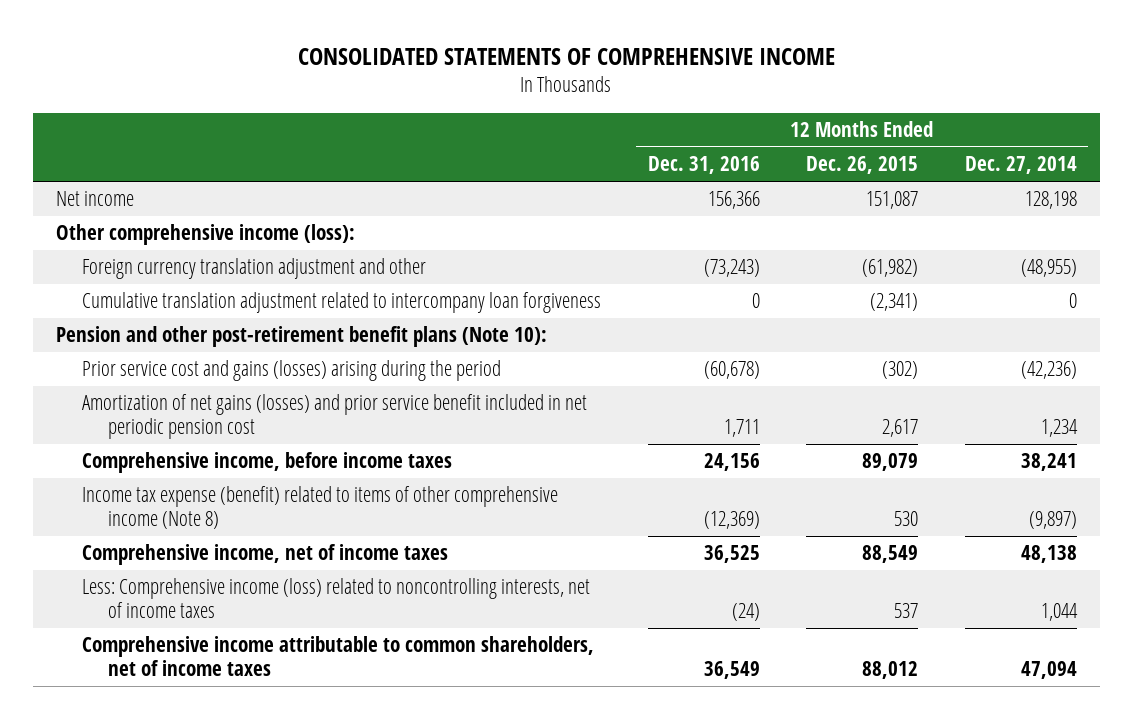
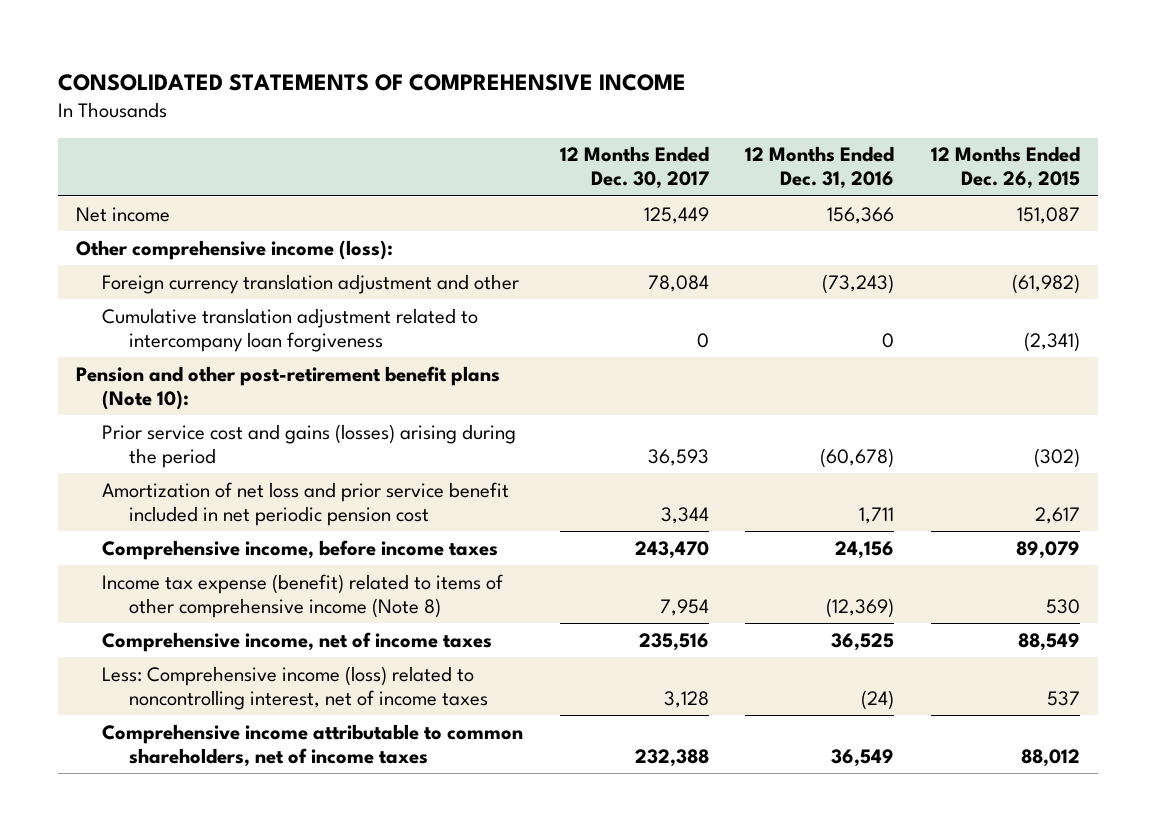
- | 12 Months Ended Dec. 31, 2016 | 12 Months Ended Dec. 26, 2015 | 12 Months Ended Dec. 27, 2014
+ | 12 Months Ended Dec. 30, 2017 | 12 Months Ended Dec. 31, 2016 | 12 Months Ended Dec. 26, 2015
- Amortization of net gains (losses) and prior service benefit included in net periodic pension cost | 1,711 | 2,617 | 1,234
+ Amortization of net loss and prior service benefit included in net periodic pension cost | 3,344 | 1,711 | 2,617
- Less: Comprehensive income (loss) related to noncontrolling interests, net of income taxes | (24) | 537 | 1,044
+ Less: Comprehensive income (loss) related to noncontrolling interest, net of income taxes | 3,128 | (24) | 537

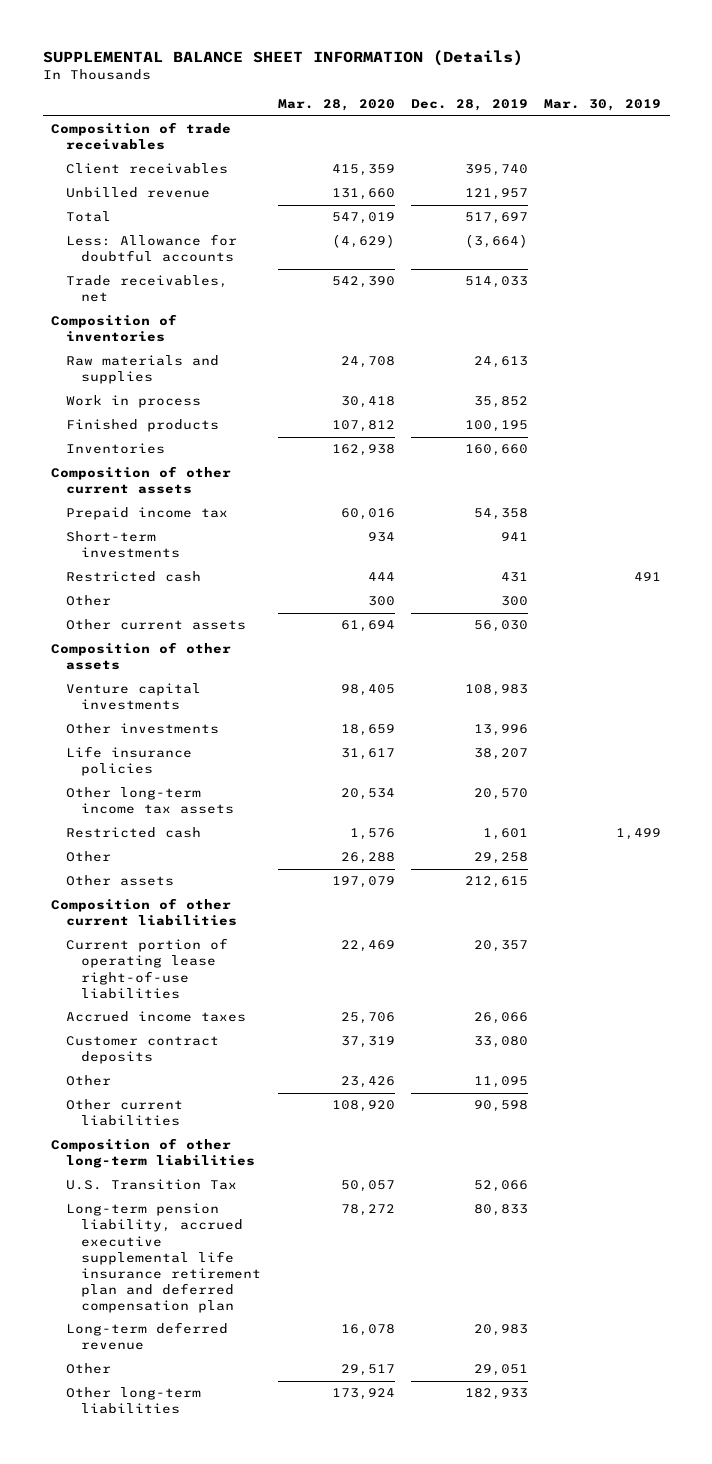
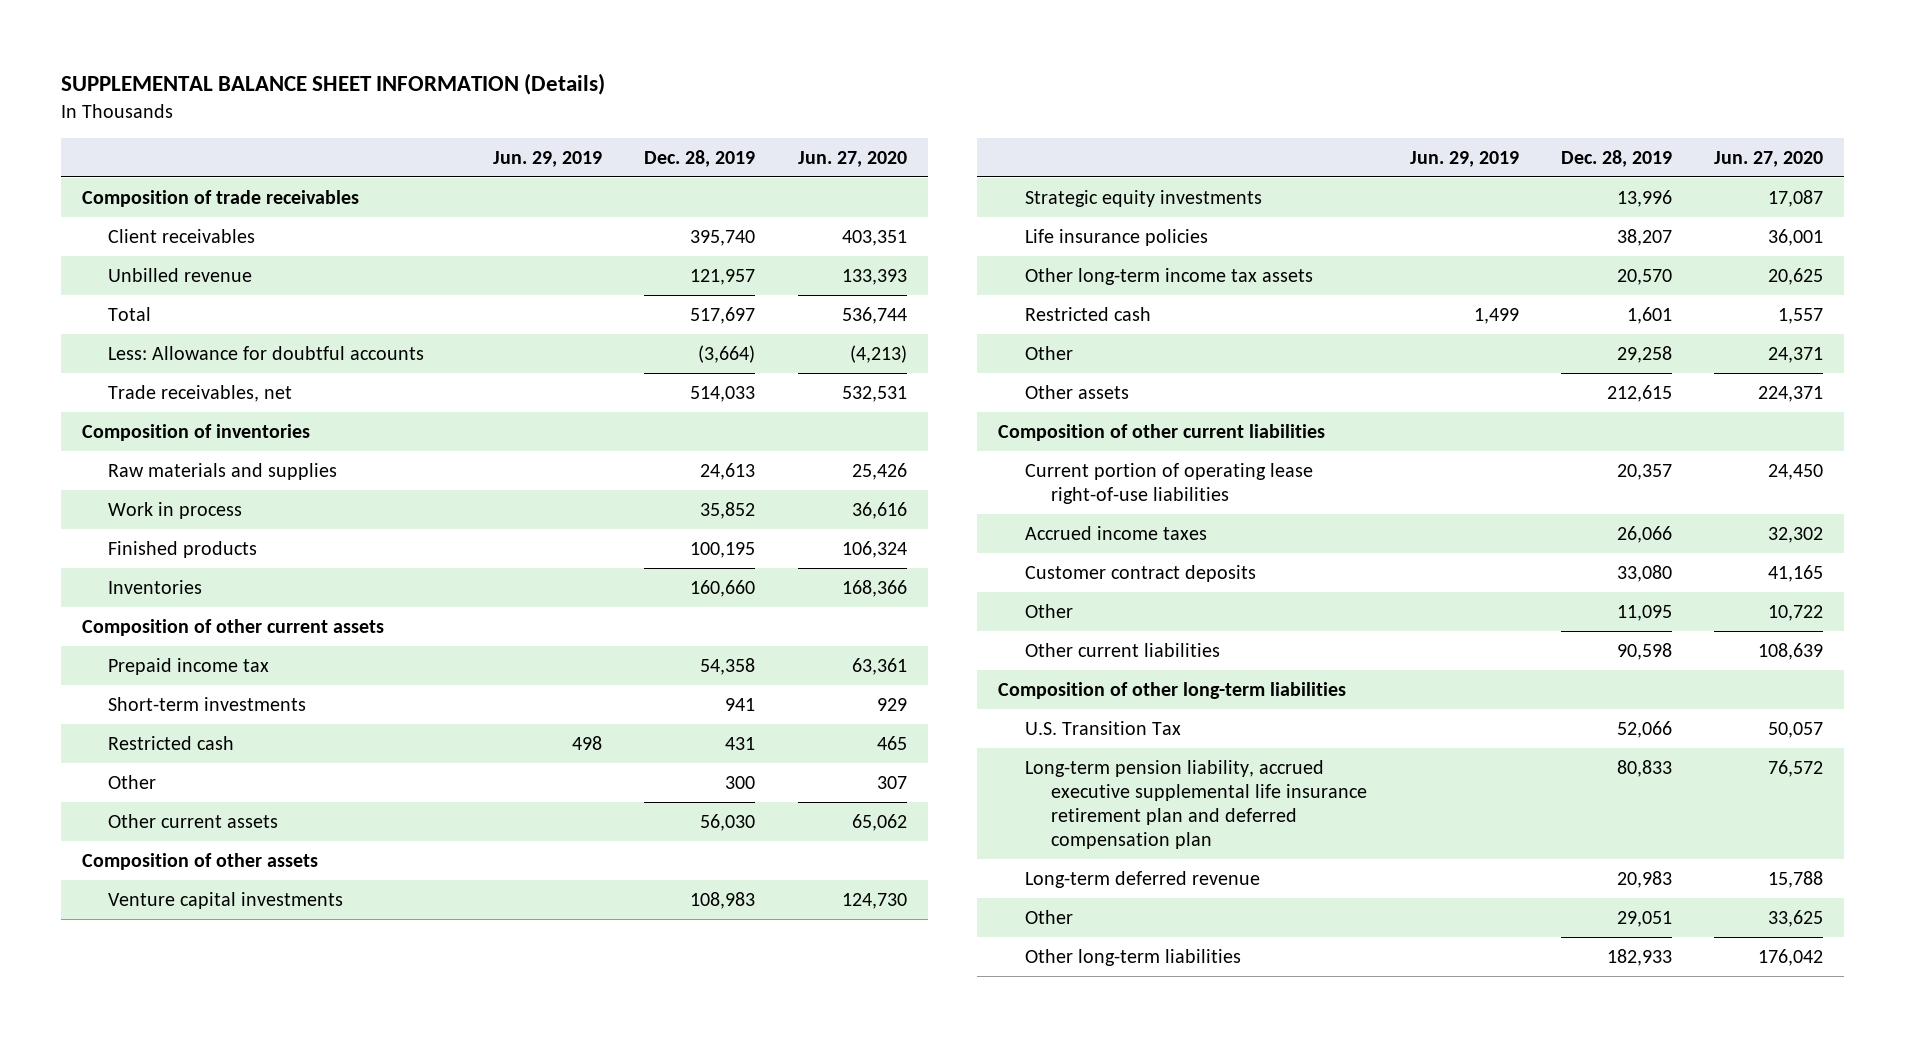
- | Mar. 28, 2020 | Dec. 28, 2019 | Mar. 30, 2019
+ | Jun. 29, 2019 | Dec. 28, 2019 | Jun. 27, 2020
- Other investments | 18,659 | 13,996 |
+ Strategic equity investments | | 13,996 | 17,087

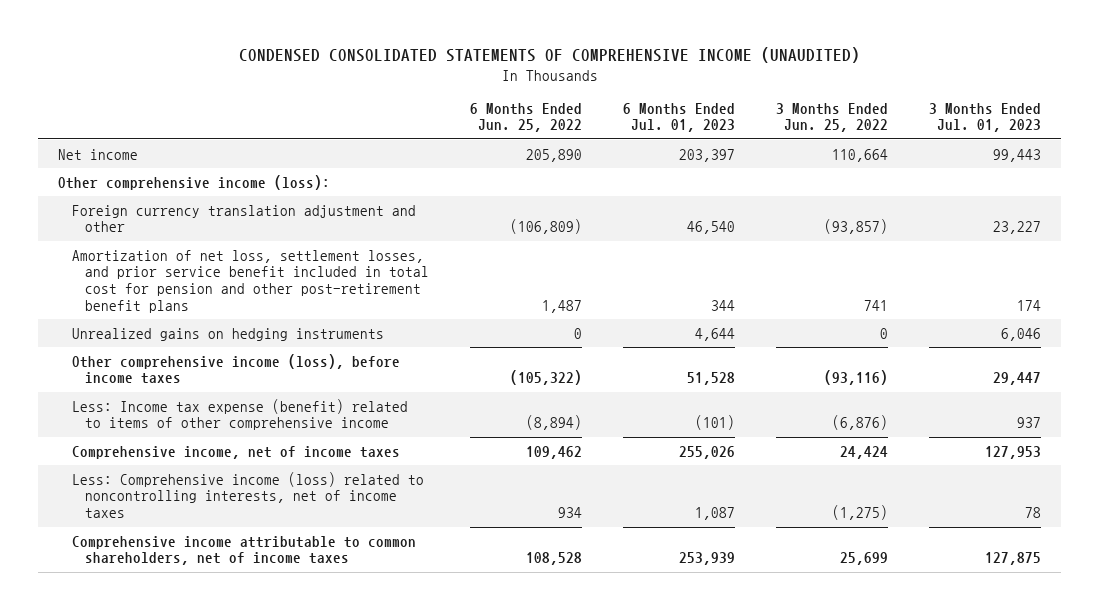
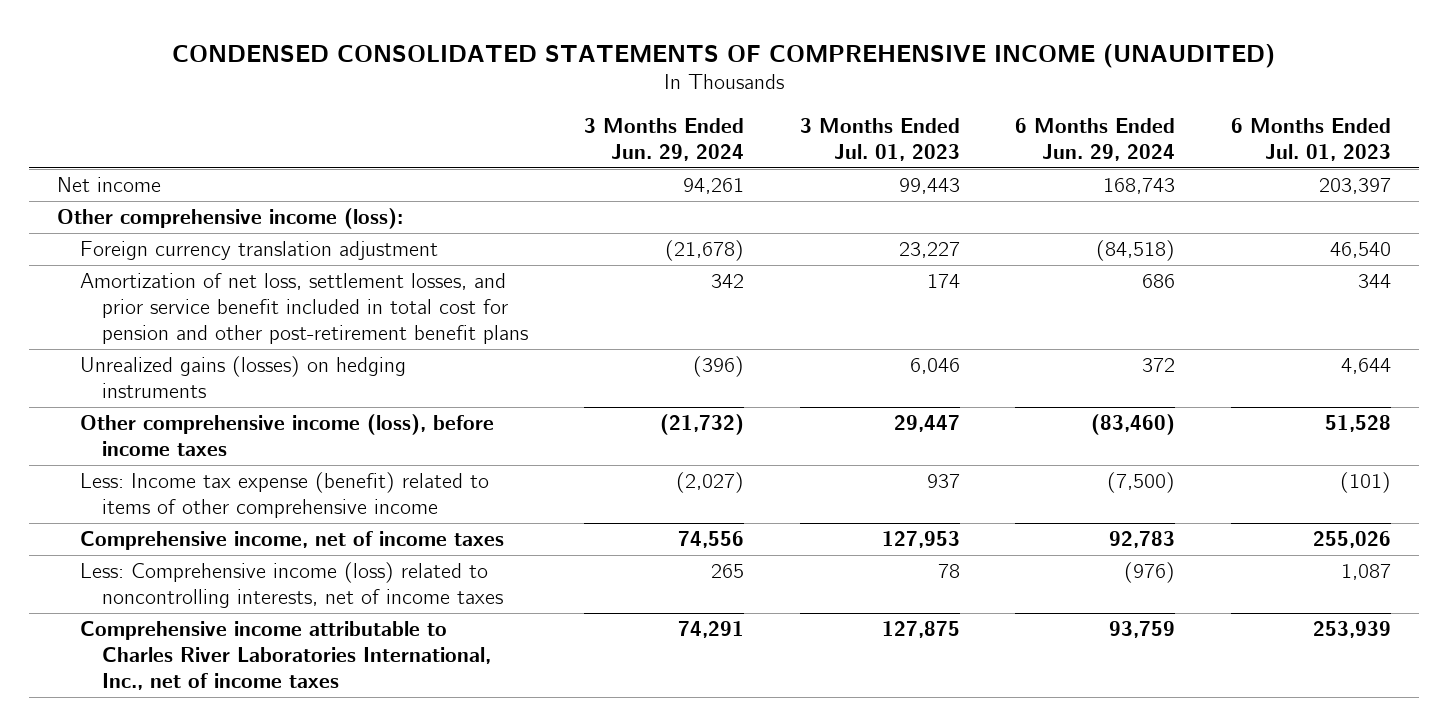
- | 6 Months Ended Jun. 25, 2022 | 6 Months Ended Jul. 01, 2023 | 3 Months Ended Jun. 25, 2022 | 3 Months Ended Jul. 01, 2023
+ | 3 Months Ended Jun. 29, 2024 | 3 Months Ended Jul. 01, 2023 | 6 Months Ended Jun. 29, 2024 | 6 Months Ended Jul. 01, 2023
- Foreign currency translation adjustment and other | (106,809) | 46,540 | (93,857) | 23,227
+ Foreign currency translation adjustment | (21,678) | 23,227 | (84,518) | 46,540
- Unrealized gains on hedging instruments | 0 | 4,644 | 0 | 6,046
+ Unrealized gains (losses) on hedging instruments | (396) | 6,046 | 372 | 4,644
- Comprehensive income attributable to common shareholders, net of income taxes | 108,528 | 253,939 | 25,699 | 127,875
+ Comprehensive income attributable to Charles River Laboratories International, Inc., net of income taxes | 74,291 | 127,875 | 93,759 | 253,939

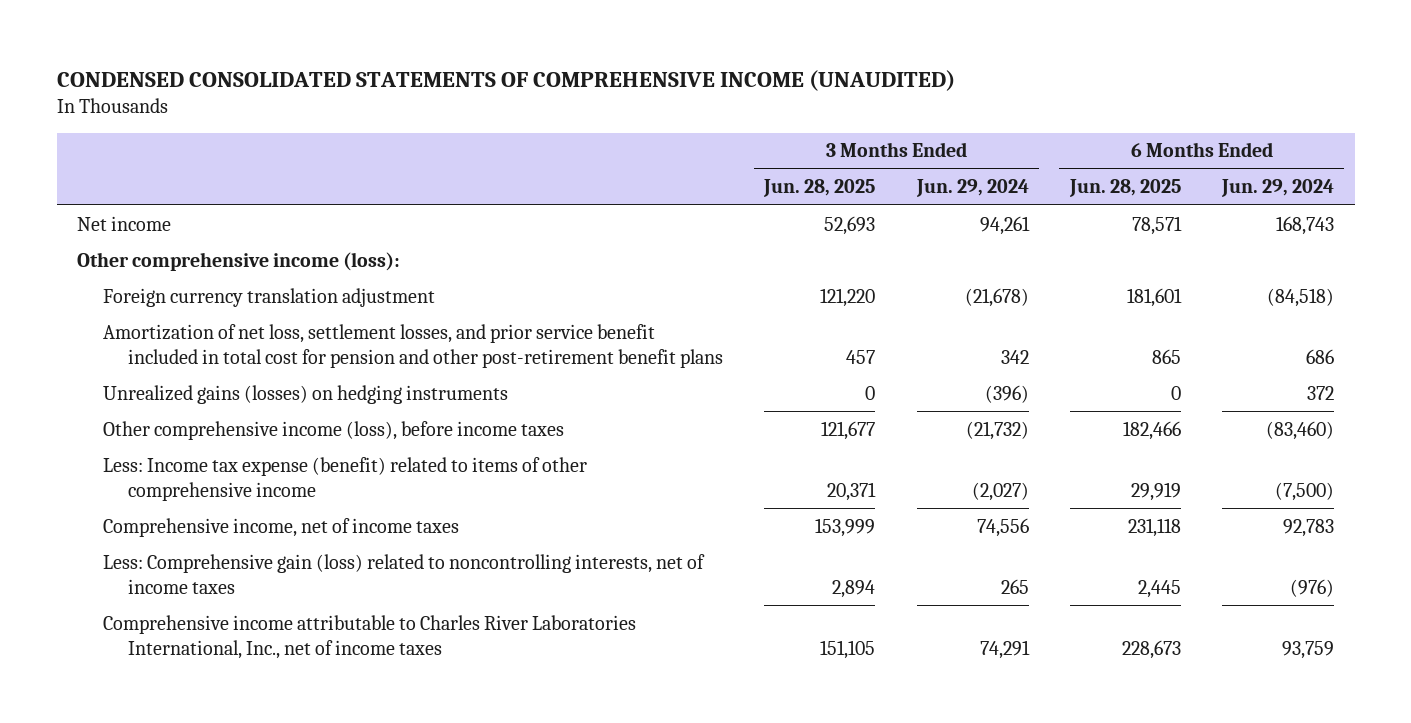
- | 3 Months Ended Jun. 29, 2024 | 3 Months Ended Jul. 01, 2023 | 6 Months Ended Jun. 29, 2024 | 6 Months Ended Jul. 01, 2023
+ | 3 Months Ended Jun. 28, 2025 | 3 Months Ended Jun. 29, 2024 | 6 Months Ended Jun. 28, 2025 | 6 Months Ended Jun. 29, 2024
- Less: Comprehensive income (loss) related to noncontrolling interests, net of income taxes | 265 | 78 | (976) | 1,087
+ Less: Comprehensive gain (loss) related to noncontrolling interests, net of income taxes | 2,894 | 265 | 2,445 | (976)

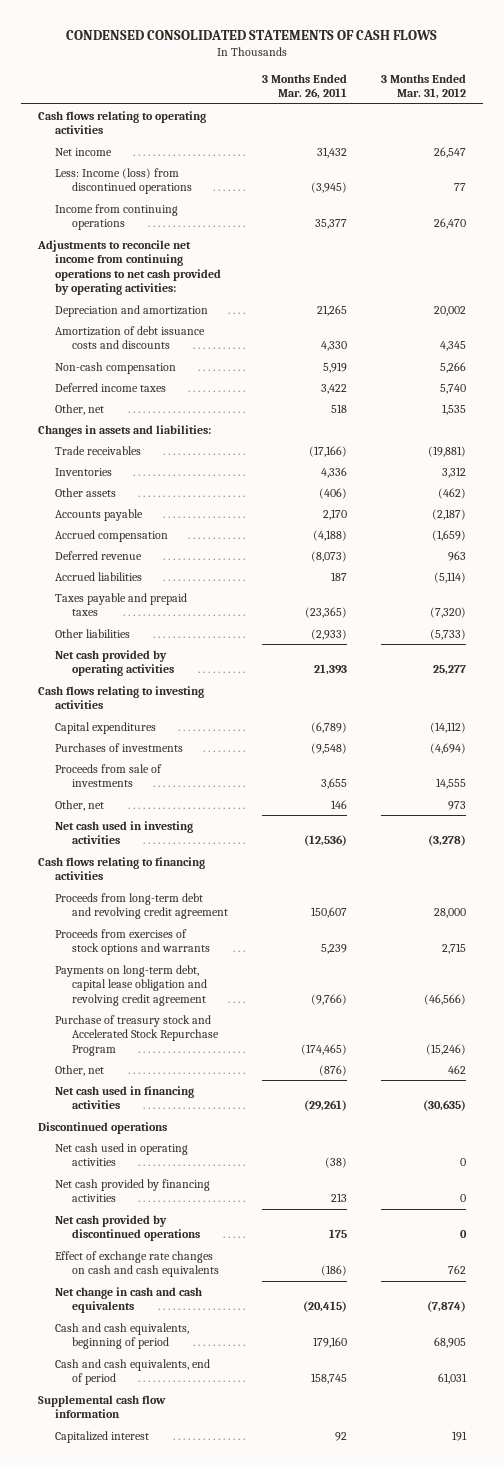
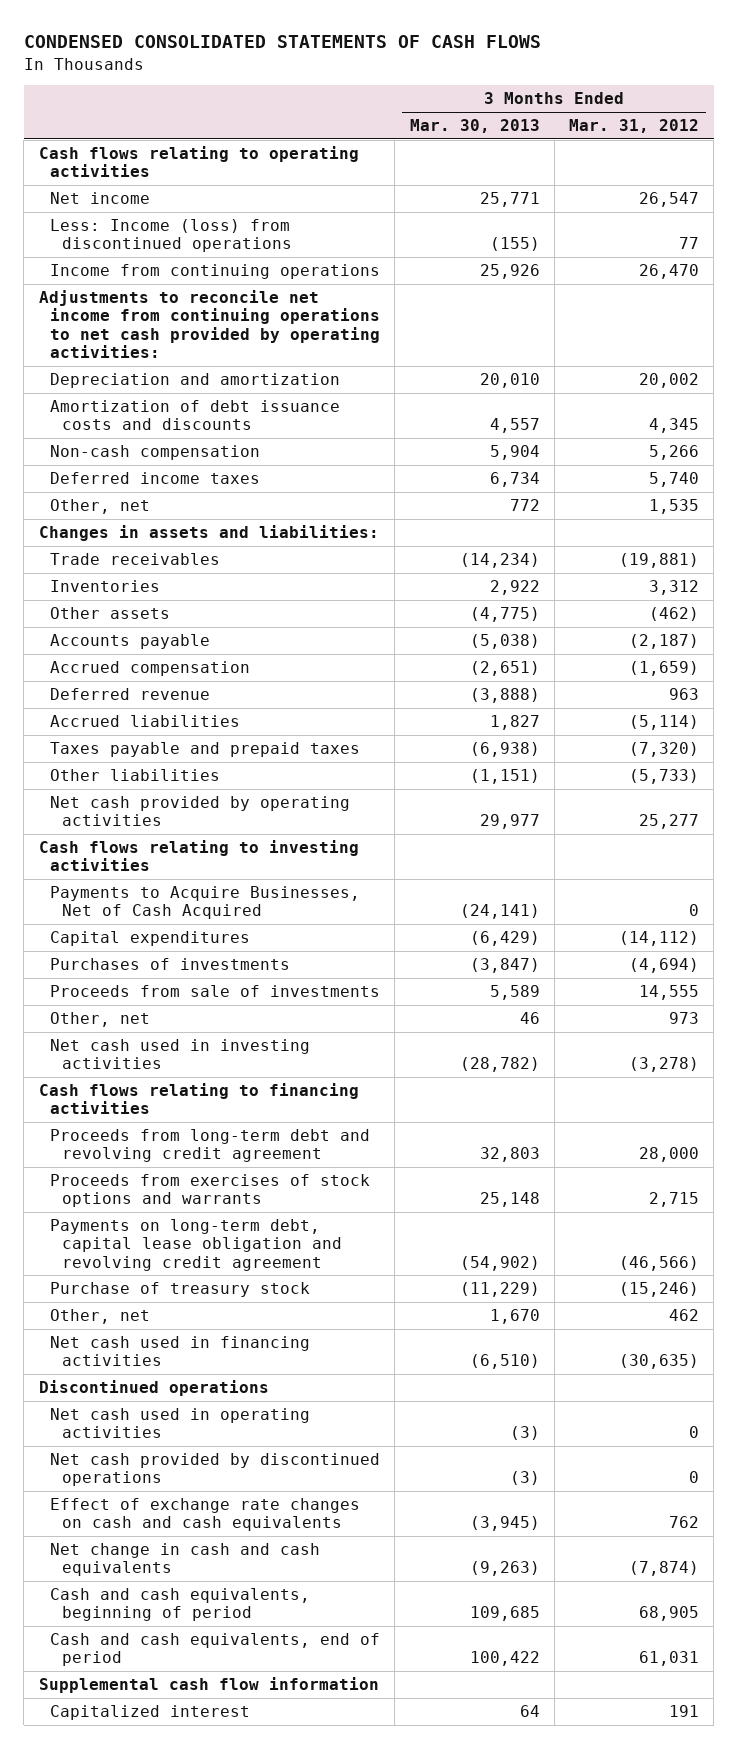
- | 3 Months Ended Mar. 26, 2011 | 3 Months Ended Mar. 31, 2012
+ | 3 Months Ended Mar. 30, 2013 | 3 Months Ended Mar. 31, 2012
+ Payments to Acquire Businesses, Net of Cash Acquired | (24,141) | 0
- Purchase of treasury stock and Accelerated Stock Repurchase Program | (174,465) | (15,246)
+ Purchase of treasury stock | (11,229) | (15,246)
- Net cash provided by financing activities | 213 | 0

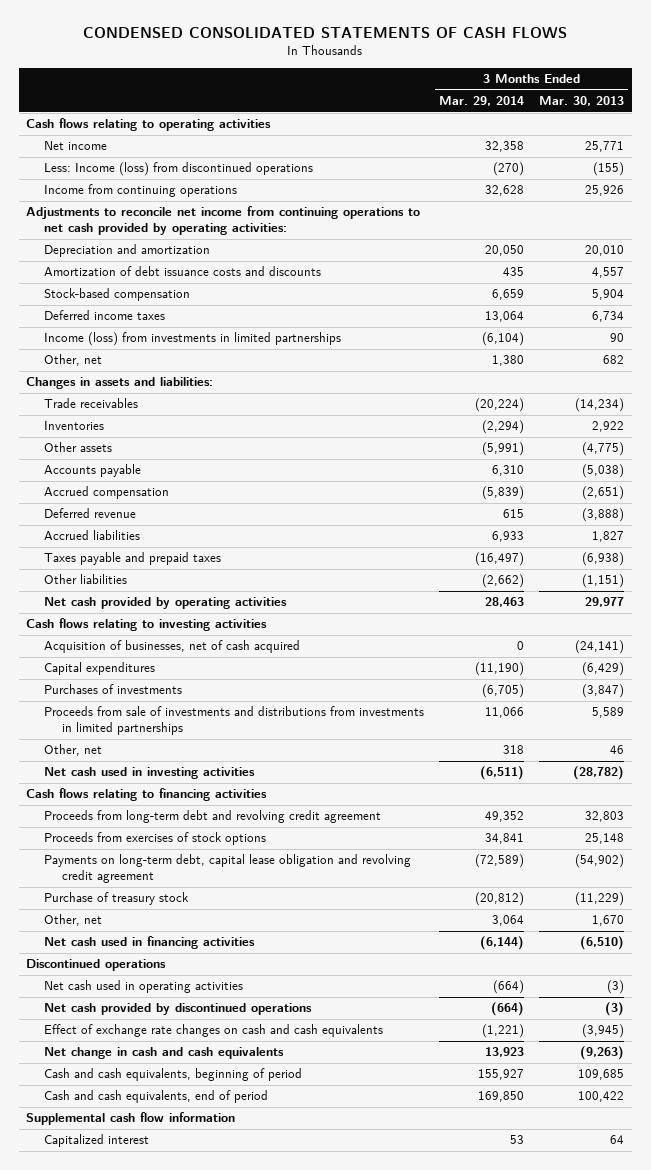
- | 3 Months Ended Mar. 30, 2013 | 3 Months Ended Mar. 31, 2012
+ | 3 Months Ended Mar. 29, 2014 | 3 Months Ended Mar. 30, 2013
- Non-cash compensation | 5,904 | 5,266
+ Stock-based compensation | 6,659 | 5,904
- Other, net | 772 | 1,535
+ Income (loss) from investments in limited partnerships | (6,104) | 90
+ Other, net | 1,380 | 682
- Payments to Acquire Businesses, Net of Cash Acquired | (24,141) | 0
+ Acquisition of businesses, net of cash acquired | 0 | (24,141)
- Proceeds from sale of investments | 5,589 | 14,555
+ Proceeds from sale of investments and distributions from investments in limited partnerships | 11,066 | 5,589
- Proceeds from exercises of stock options and warrants | 25,148 | 2,715
+ Proceeds from exercises of stock options | 34,841 | 25,148

